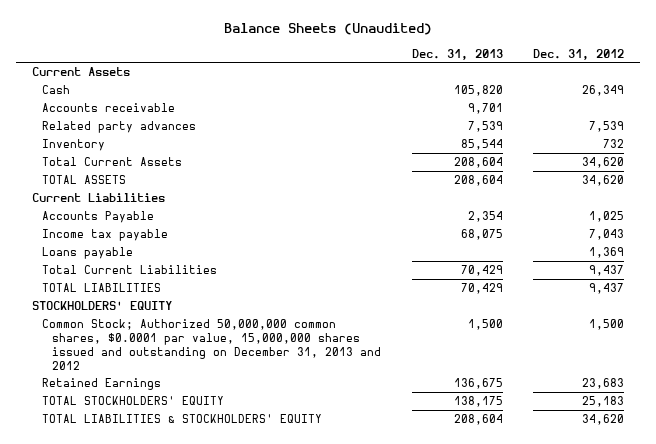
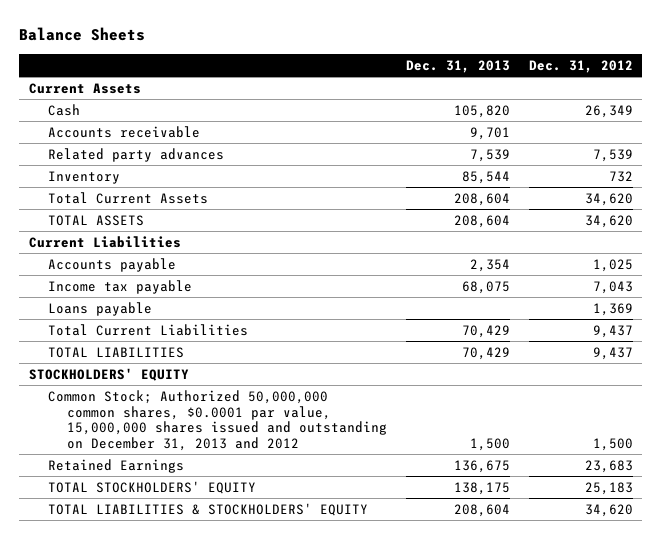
- Balance Sheets (Unaudited)
+ Balance Sheets
- Accounts Payable | 2,354 | 1,025
+ Accounts payable | 2,354 | 1,025

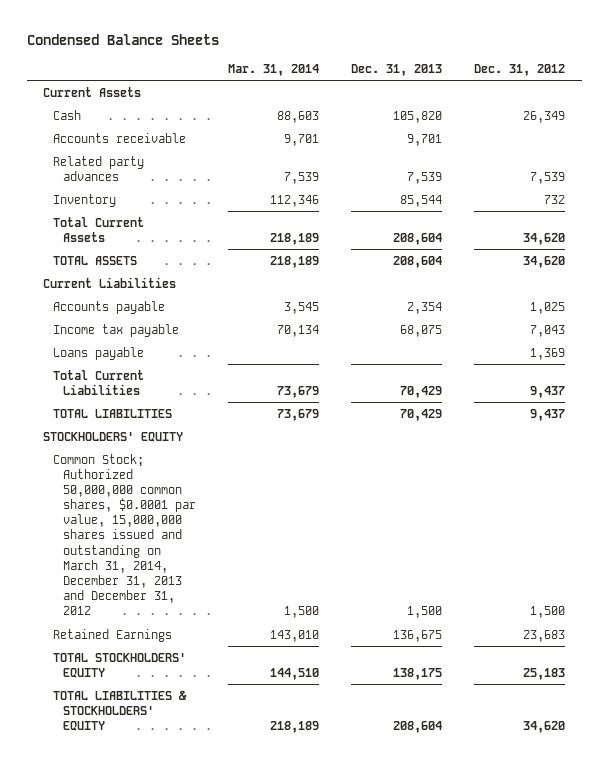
- Balance Sheets
+ Condensed Balance Sheets
- | Dec. 31, 2013 | Dec. 31, 2012
+ | Mar. 31, 2014 | Dec. 31, 2013 | Dec. 31, 2012
- Common Stock; Authorized 50,000,000 common shares, $0.0001 par value, 15,000,000 shares issued and outstanding on December 31, 2013 and 2012 | 1,500 | 1,500
+ Common Stock; Authorized 50,000,000 common shares, $0.0001 par value, 15,000,000 shares issued and outstanding on March 31, 2014, December 31, 2013 and December 31, 2012 | 1,500 | 1,500 | 1,500

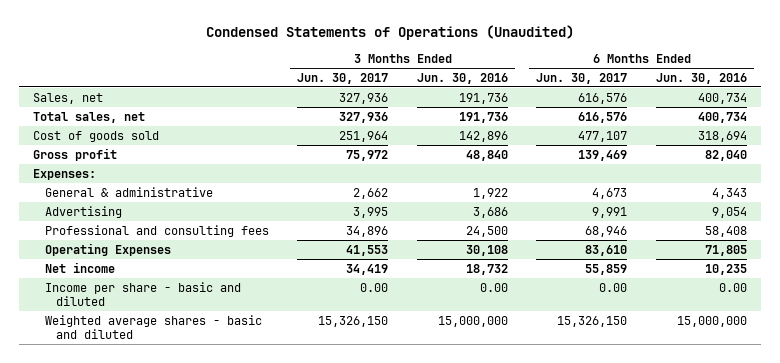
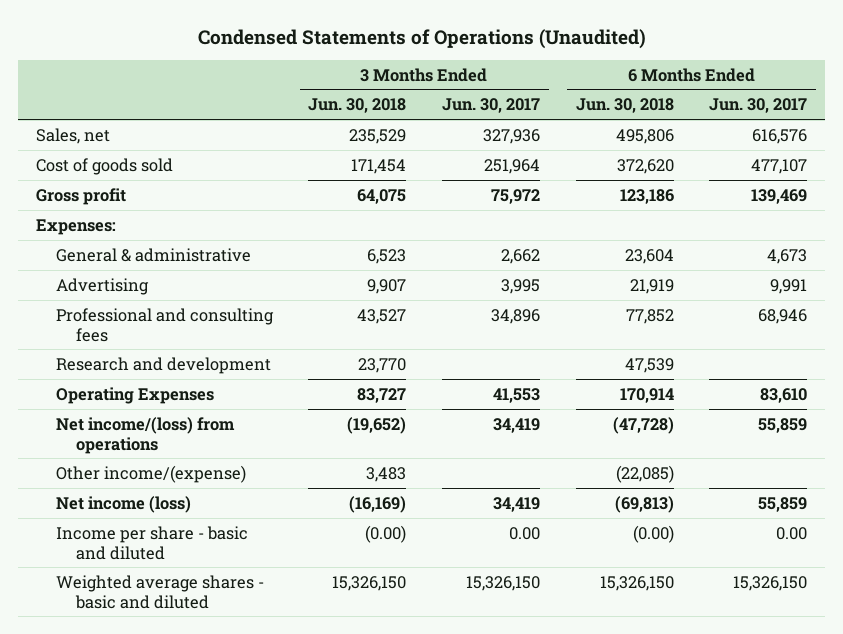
- | 3 Months Ended Jun. 30, 2017 | 3 Months Ended Jun. 30, 2016 | 6 Months Ended Jun. 30, 2017 | 6 Months Ended Jun. 30, 2016
+ | 3 Months Ended Jun. 30, 2018 | 3 Months Ended Jun. 30, 2017 | 6 Months Ended Jun. 30, 2018 | 6 Months Ended Jun. 30, 2017
- Total sales, net | 327,936 | 191,736 | 616,576 | 400,734
+ Research and development | 23,770 | | 47,539 |
- Net income | 34,419 | 18,732 | 55,859 | 10,235
+ Net income/(loss) from operations | (19,652) | 34,419 | (47,728) | 55,859
+ Other income/(expense) | 3,483 | | (22,085) |
+ Net income (loss) | (16,169) | 34,419 | (69,813) | 55,859

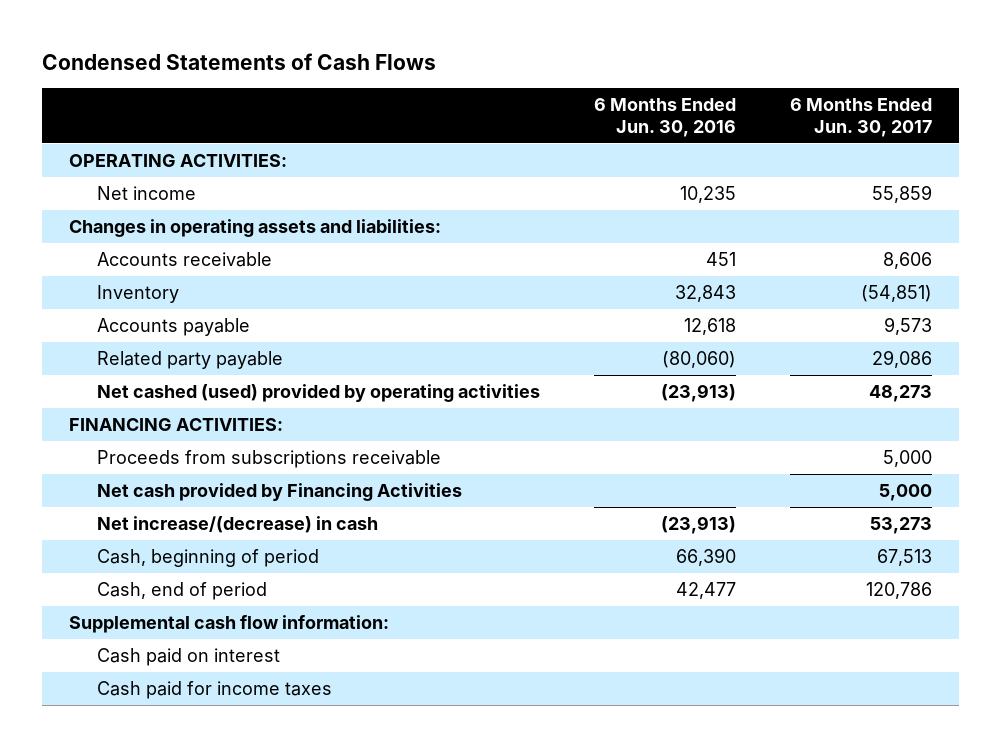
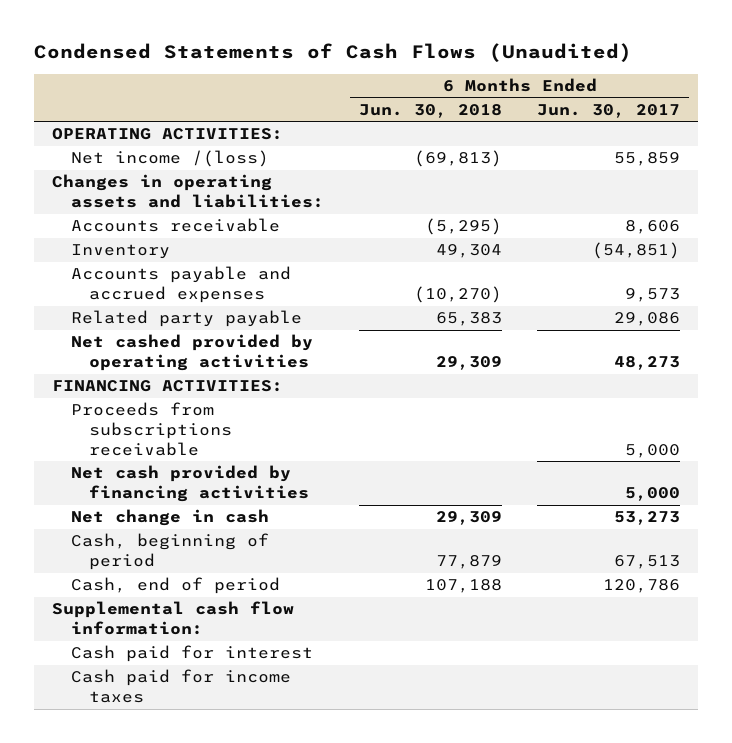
- Condensed Statements of Cash Flows
+ Condensed Statements of Cash Flows (Unaudited)
- | 6 Months Ended Jun. 30, 2016 | 6 Months Ended Jun. 30, 2017
+ | 6 Months Ended Jun. 30, 2018 | 6 Months Ended Jun. 30, 2017
- Net income | 10,235 | 55,859
+ Net income /(loss) | (69,813) | 55,859
- Accounts payable | 12,618 | 9,573
+ Accounts payable and accrued expenses | (10,270) | 9,573
- Net cashed (used) provided by operating activities | (23,913) | 48,273
+ Net cashed provided by operating activities | 29,309 | 48,273
- Net cash provided by Financing Activities | | 5,000
- Net increase/(decrease) in cash | (23,913) | 53,273
+ Net cash provided by financing activities | | 5,000
+ Net change in cash | 29,309 | 53,273
- Cash paid on interest
+ Cash paid for interest

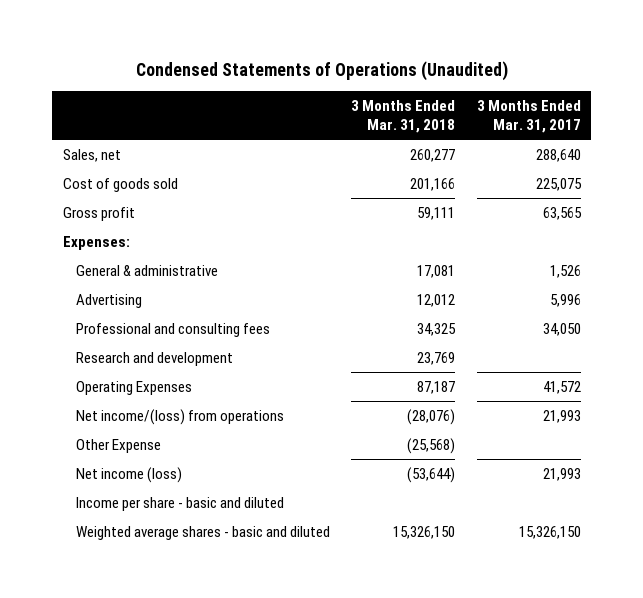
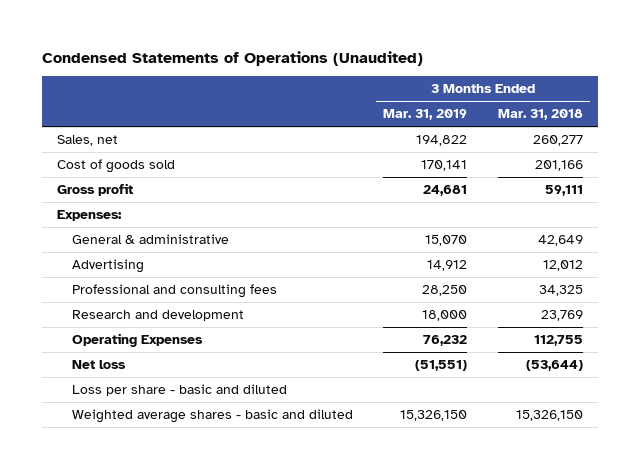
- | 3 Months Ended Mar. 31, 2018 | 3 Months Ended Mar. 31, 2017
+ | 3 Months Ended Mar. 31, 2019 | 3 Months Ended Mar. 31, 2018
- General & administrative | 17,081 | 1,526
+ General & administrative | 15,070 | 42,649
- Operating Expenses | 87,187 | 41,572
- Net income/(loss) from operations | (28,076) | 21,993
- Other Expense | (25,568) |
- Net income (loss) | (53,644) | 21,993
- Income per share - basic and diluted
+ Operating Expenses | 76,232 | 112,755
+ Net loss | (51,551) | (53,644)
+ Loss per share - basic and diluted

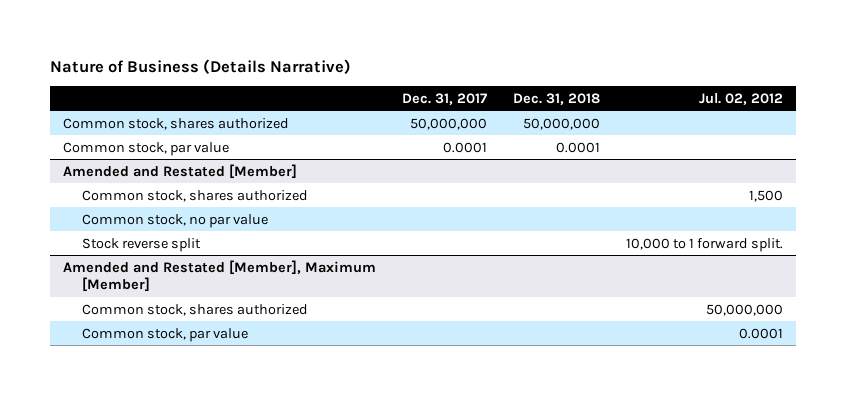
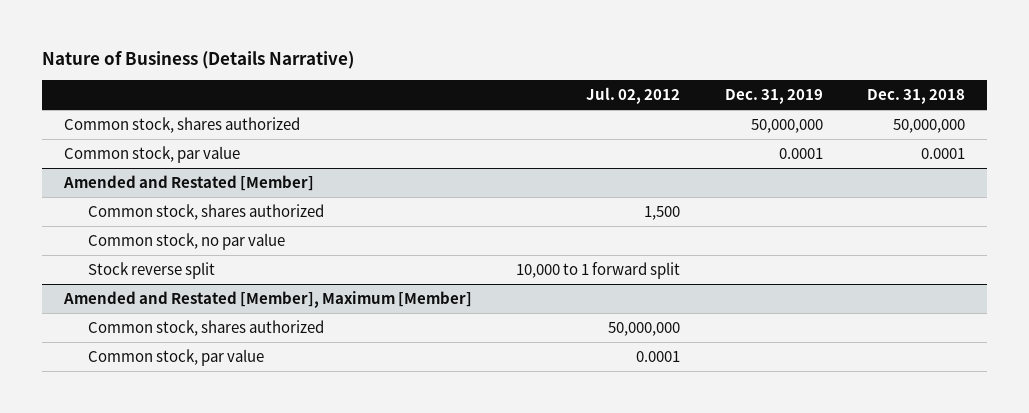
- | Dec. 31, 2017 | Dec. 31, 2018 | Jul. 02, 2012
+ | Jul. 02, 2012 | Dec. 31, 2019 | Dec. 31, 2018
@ Amended and Restated [Member]
- Stock reverse split | | | 10,000 to 1 forward split.
+ Stock reverse split | 10,000 to 1 forward split | |

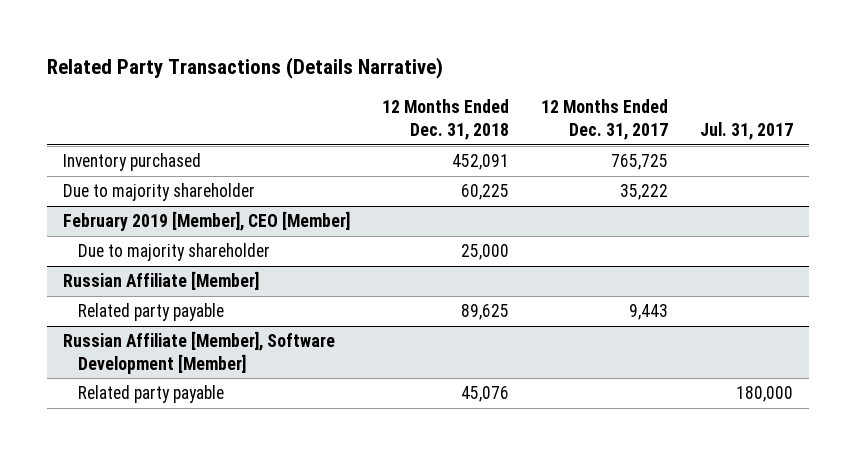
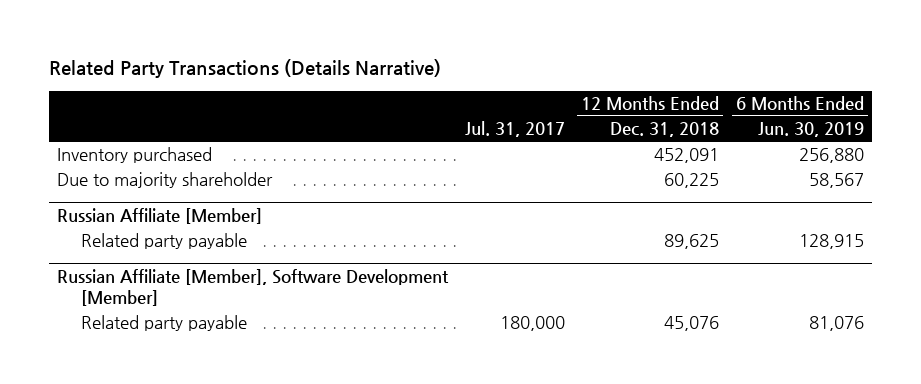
- | 12 Months Ended Dec. 31, 2018 | 12 Months Ended Dec. 31, 2017 | Jul. 31, 2017
+ | Jul. 31, 2017 | 12 Months Ended Dec. 31, 2018 | 6 Months Ended Jun. 30, 2019
- February 2019 [Member], CEO [Member]
- Due to majority shareholder | 25,000 | |

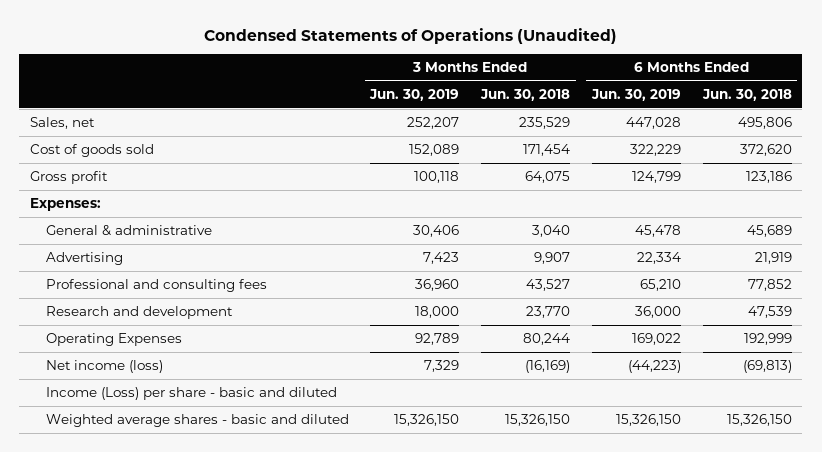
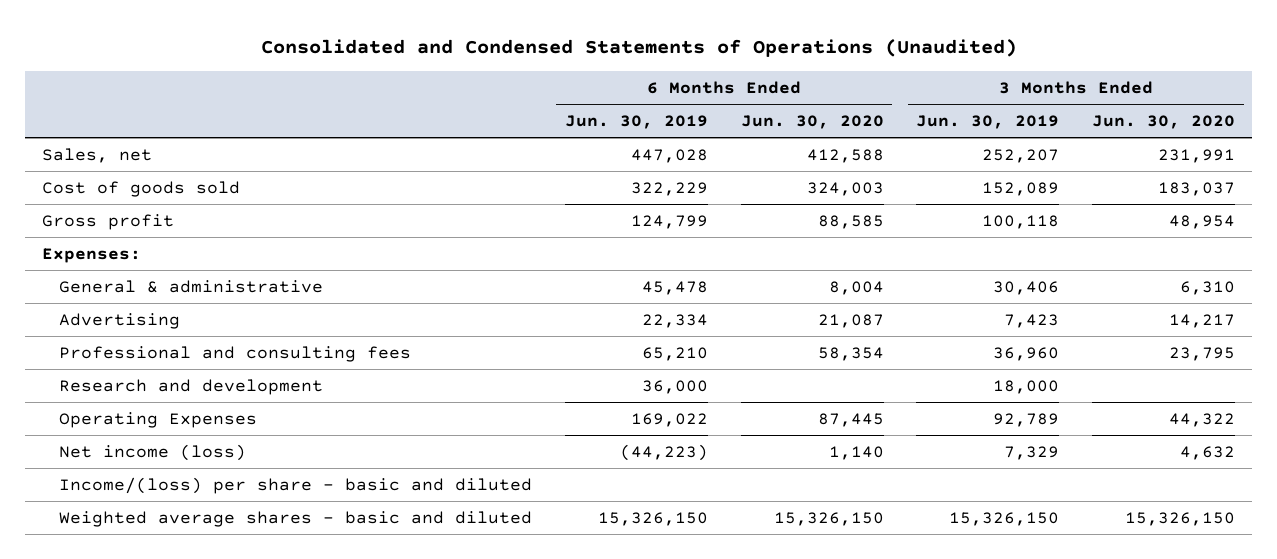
- Condensed Statements of Operations (Unaudited)
+ Consolidated and Condensed Statements of Operations (Unaudited)
- | 3 Months Ended Jun. 30, 2019 | 3 Months Ended Jun. 30, 2018 | 6 Months Ended Jun. 30, 2019 | 6 Months Ended Jun. 30, 2018
+ | 6 Months Ended Jun. 30, 2019 | 6 Months Ended Jun. 30, 2020 | 3 Months Ended Jun. 30, 2019 | 3 Months Ended Jun. 30, 2020
- Income (Loss) per share - basic and diluted
+ Income/(loss) per share - basic and diluted

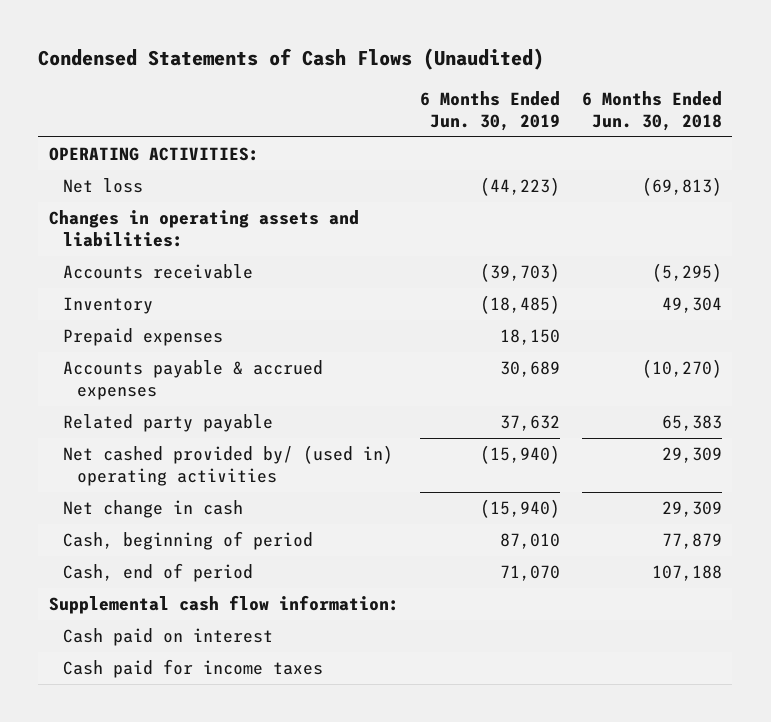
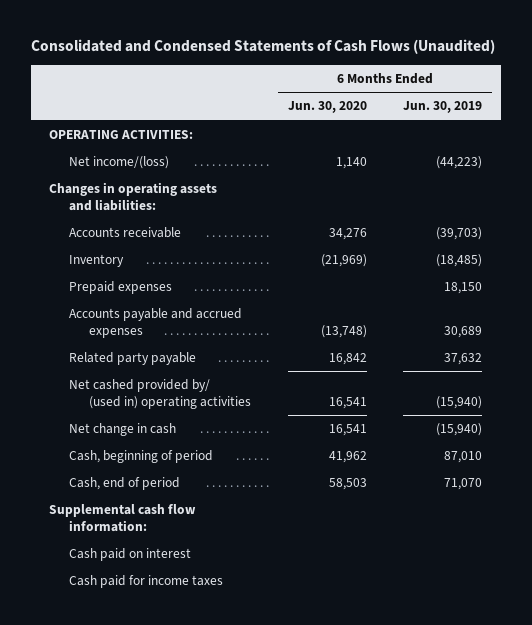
- Condensed Statements of Cash Flows (Unaudited)
+ Consolidated and Condensed Statements of Cash Flows (Unaudited)
- | 6 Months Ended Jun. 30, 2019 | 6 Months Ended Jun. 30, 2018
+ | 6 Months Ended Jun. 30, 2020 | 6 Months Ended Jun. 30, 2019
- Net loss | (44,223) | (69,813)
+ Net income/(loss) | 1,140 | (44,223)
- Accounts payable & accrued expenses | 30,689 | (10,270)
+ Accounts payable and accrued expenses | (13,748) | 30,689

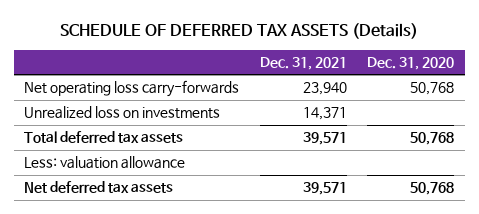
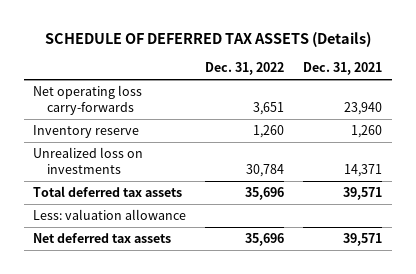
- | Dec. 31, 2021 | Dec. 31, 2020
+ | Dec. 31, 2022 | Dec. 31, 2021
+ Inventory reserve | 1,260 | 1,260

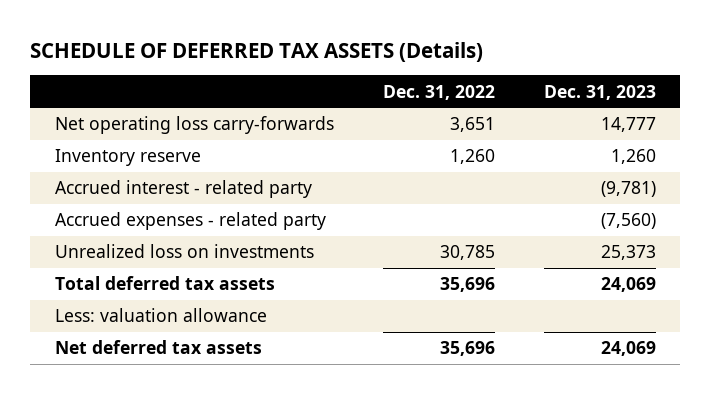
- | Dec. 31, 2022 | Dec. 31, 2021
+ | Dec. 31, 2022 | Dec. 31, 2023
- Unrealized loss on investments | 30,784 | 14,371
+ Accrued interest - related party | | (9,781)
+ Accrued expenses - related party | | (7,560)
+ Unrealized loss on investments | 30,785 | 25,373

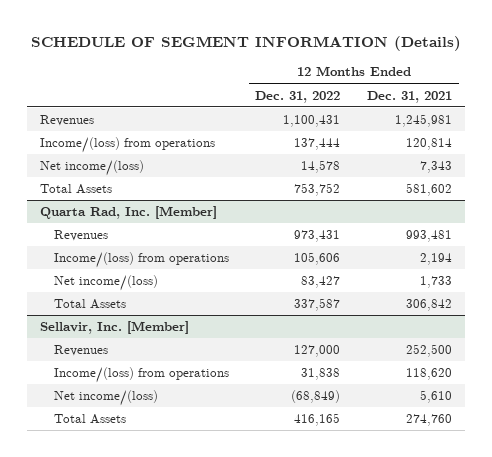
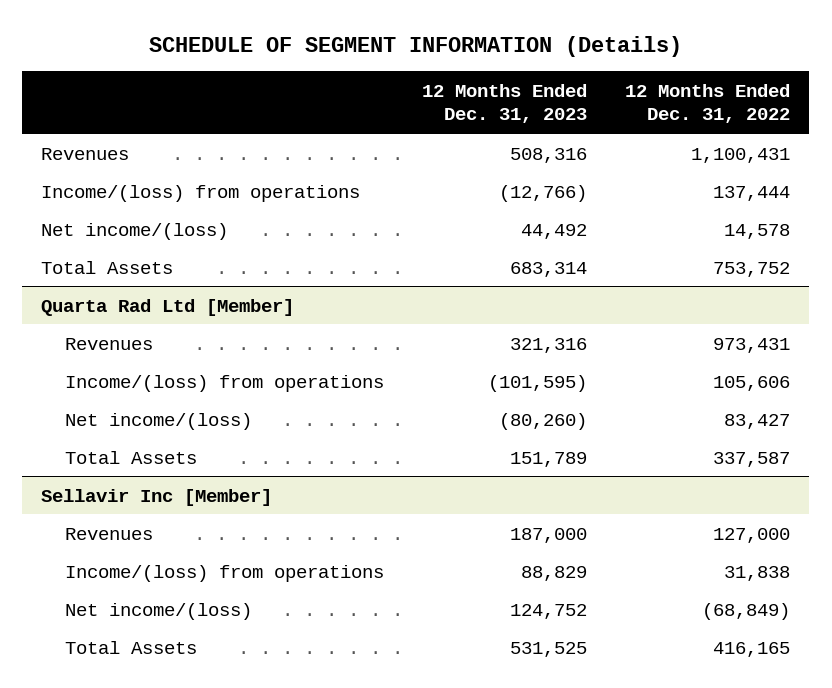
- | 12 Months Ended Dec. 31, 2022 | 12 Months Ended Dec. 31, 2021
+ | 12 Months Ended Dec. 31, 2023 | 12 Months Ended Dec. 31, 2022
- Quarta Rad, Inc. [Member]
+ Quarta Rad Ltd [Member]
- Sellavir, Inc. [Member]
+ Sellavir Inc [Member]

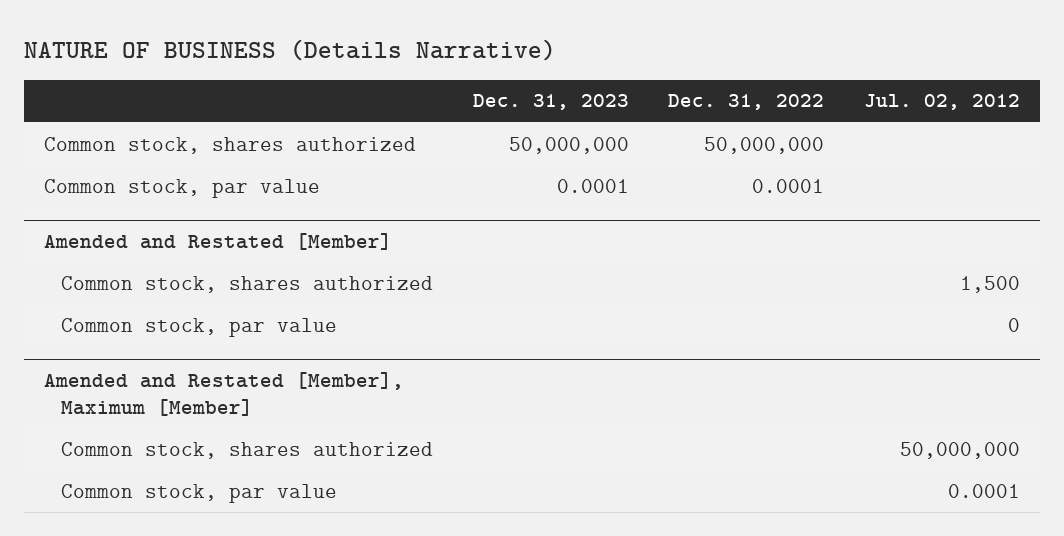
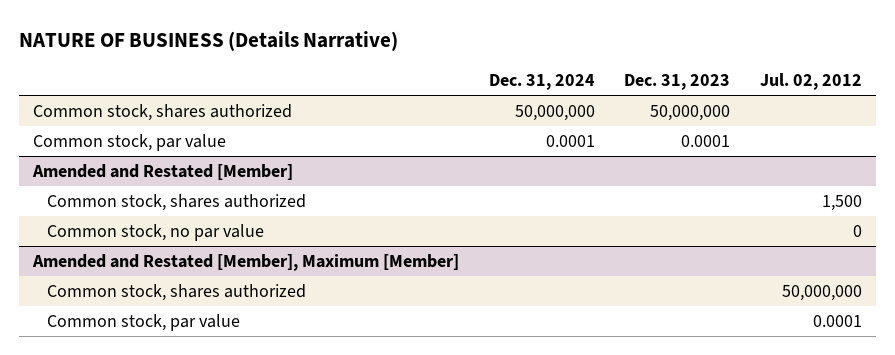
- | Dec. 31, 2023 | Dec. 31, 2022 | Jul. 02, 2012
+ | Dec. 31, 2024 | Dec. 31, 2023 | Jul. 02, 2012
@ Amended and Restated [Member]
- Common stock, par value | | | 0
+ Common stock, no par value | | | 0

